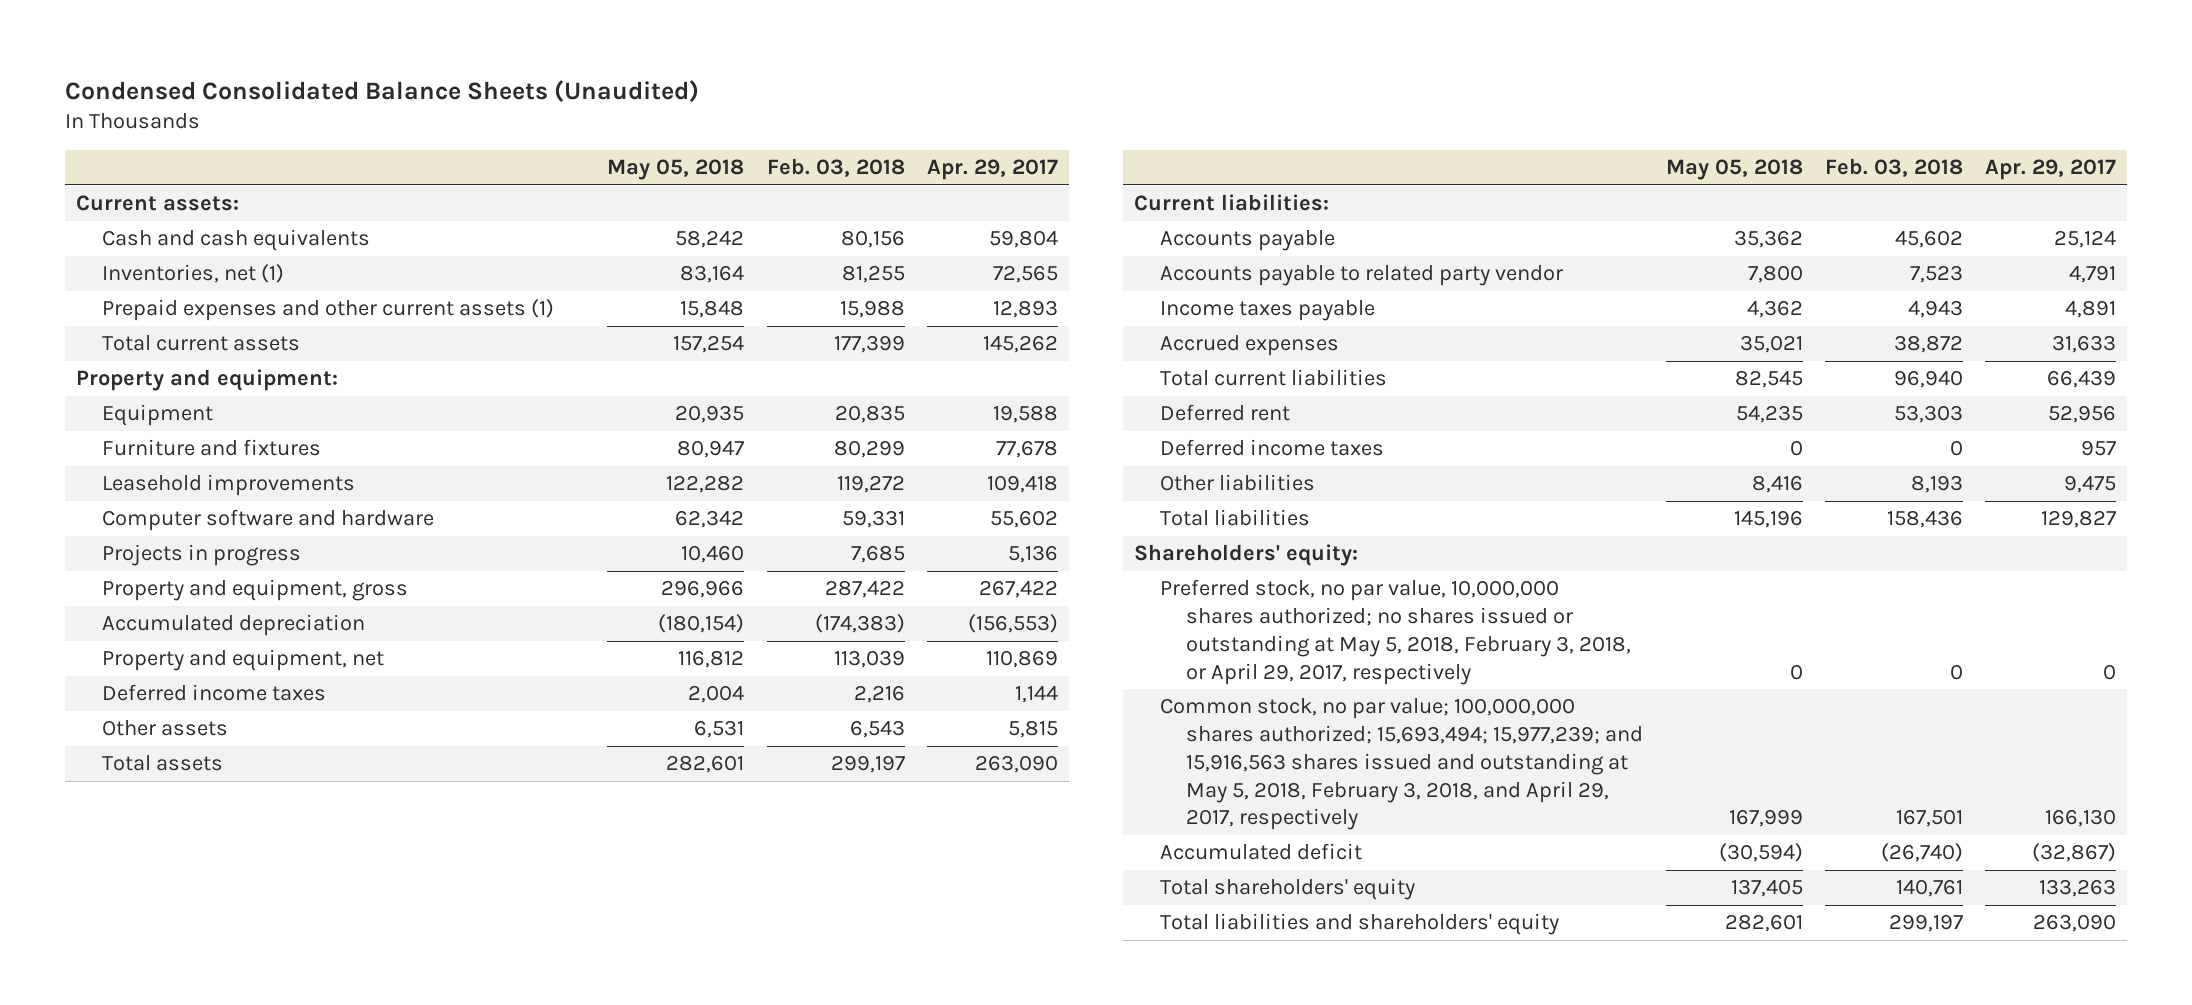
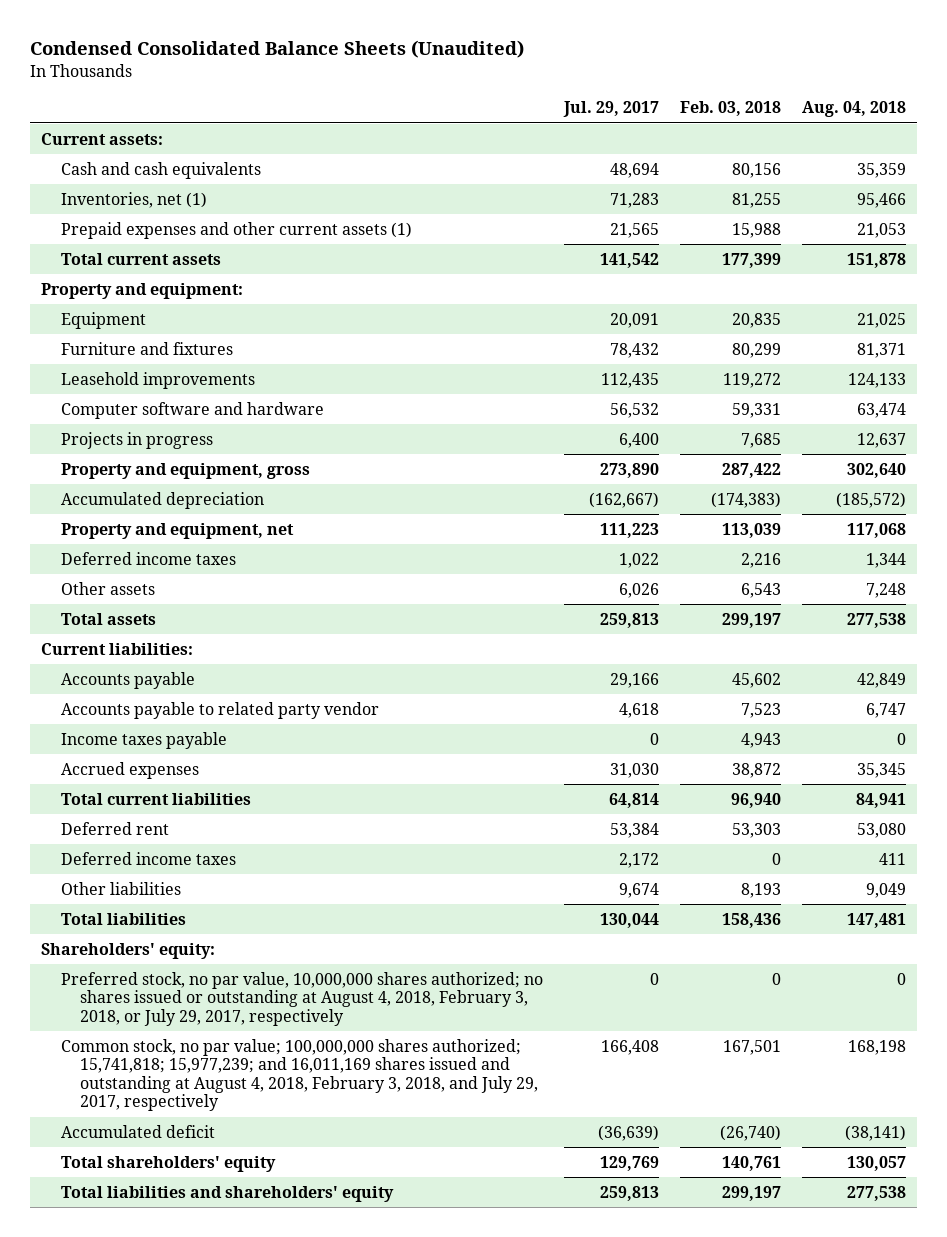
- | May 05, 2018 | Feb. 03, 2018 | Apr. 29, 2017
+ | Jul. 29, 2017 | Feb. 03, 2018 | Aug. 04, 2018
- Preferred stock, no par value, 10,000,000 shares authorized; no shares issued or outstanding at May 5, 2018, February 3, 2018, or April 29, 2017, respectively | 0 | 0 | 0
- Common stock, no par value; 100,000,000 shares authorized; 15,693,494; 15,977,239; and 15,916,563 shares issued and outstanding at May 5, 2018, February 3, 2018, and April 29, 2017, respectively | 167,999 | 167,501 | 166,130
+ Preferred stock, no par value, 10,000,000 shares authorized; no shares issued or outstanding at August 4, 2018, February 3, 2018, or July 29, 2017, respectively | 0 | 0 | 0
+ Common stock, no par value; 100,000,000 shares authorized; 15,741,818; 15,977,239; and 16,011,169 shares issued and outstanding at August 4, 2018, February 3, 2018, and July 29, 2017, respectively | 166,408 | 167,501 | 168,198

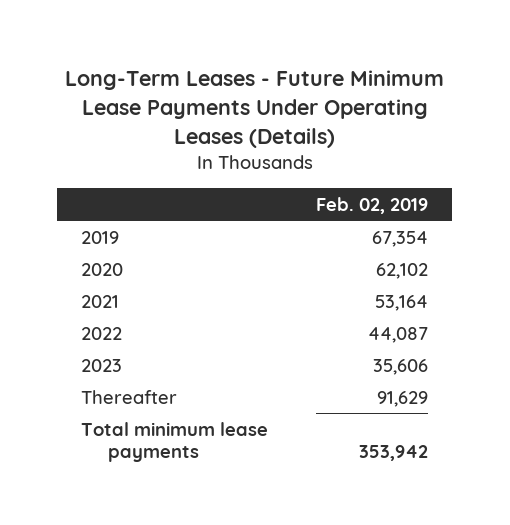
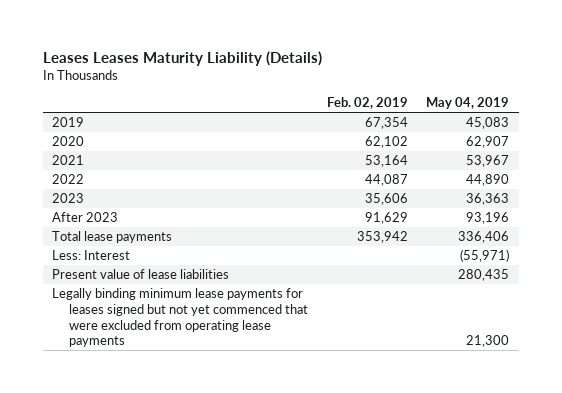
- Long-Term Leases - Future Minimum Lease Payments Under Operating Leases (Details)
+ Leases Leases Maturity Liability (Details)
- | Feb. 02, 2019
+ | Feb. 02, 2019 | May 04, 2019
- Thereafter | 91,629
- Total minimum lease payments | 353,942
+ After 2023 | 91,629 | 93,196
+ Total lease payments | 353,942 | 336,406
+ Less: Interest | | (55,971)
+ Present value of lease liabilities | | 280,435
+ Legally binding minimum lease payments for leases signed but not yet commenced that were excluded from operating lease payments | | 21,300

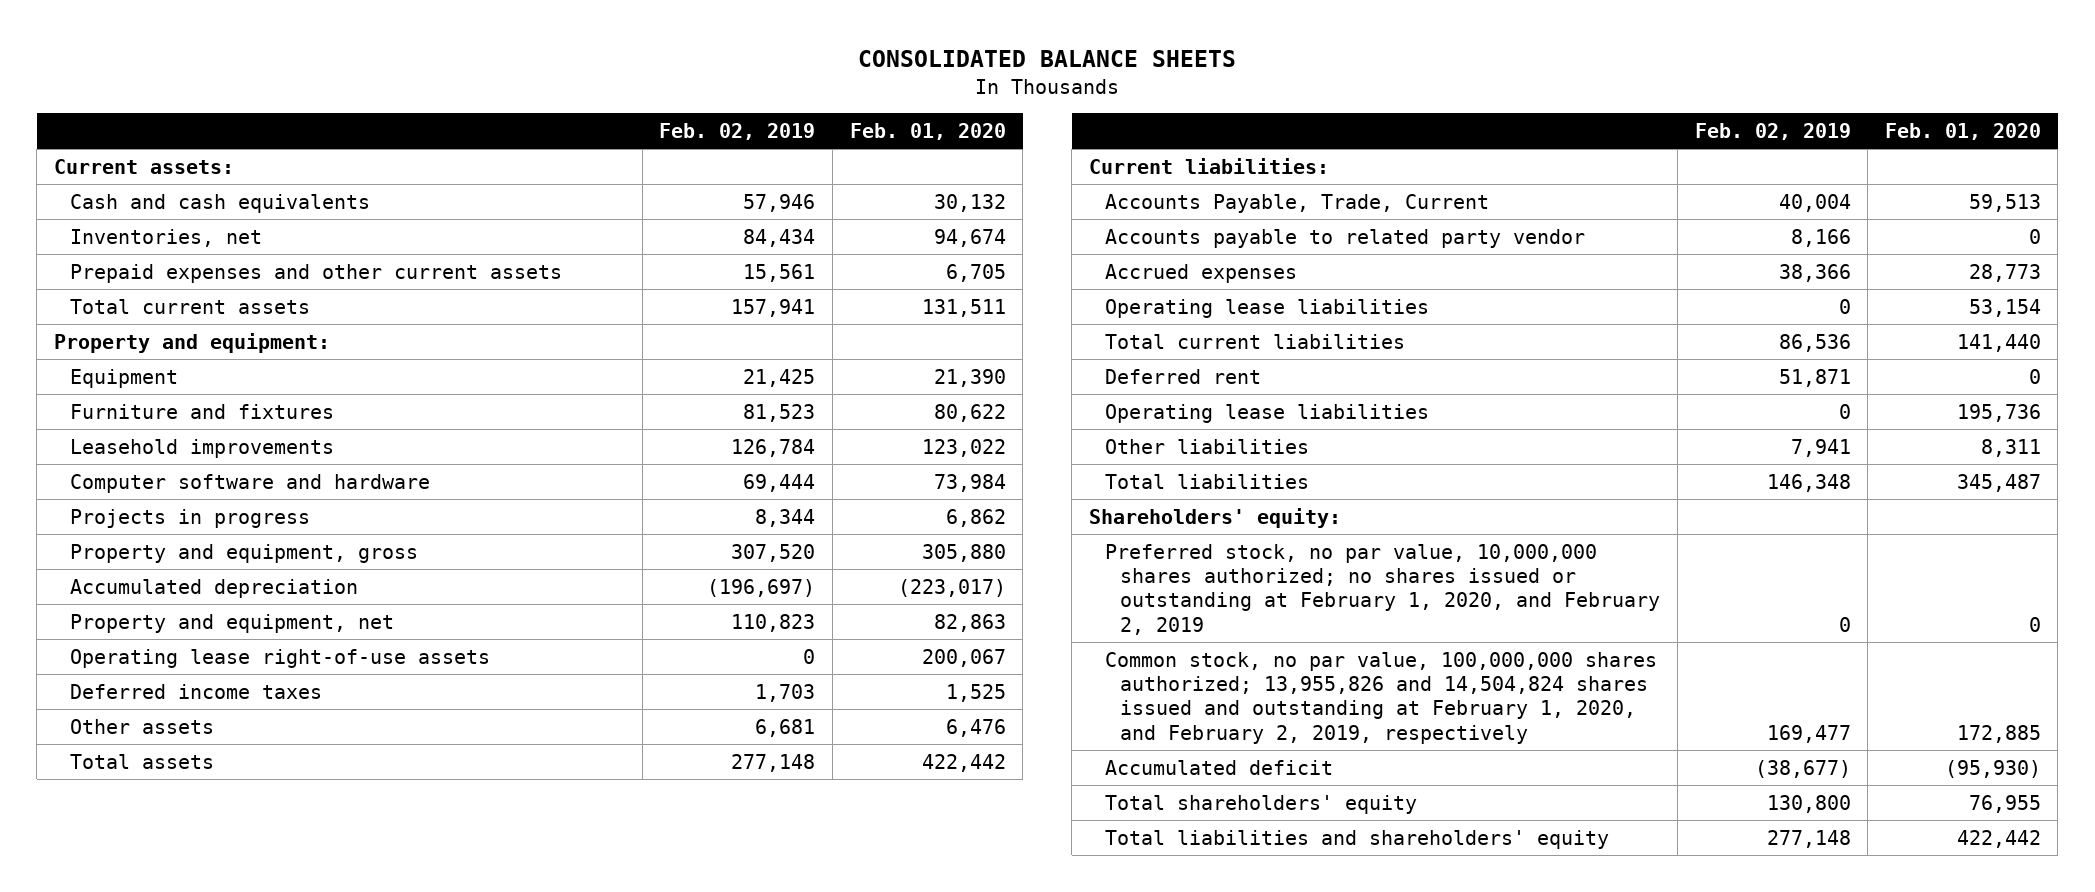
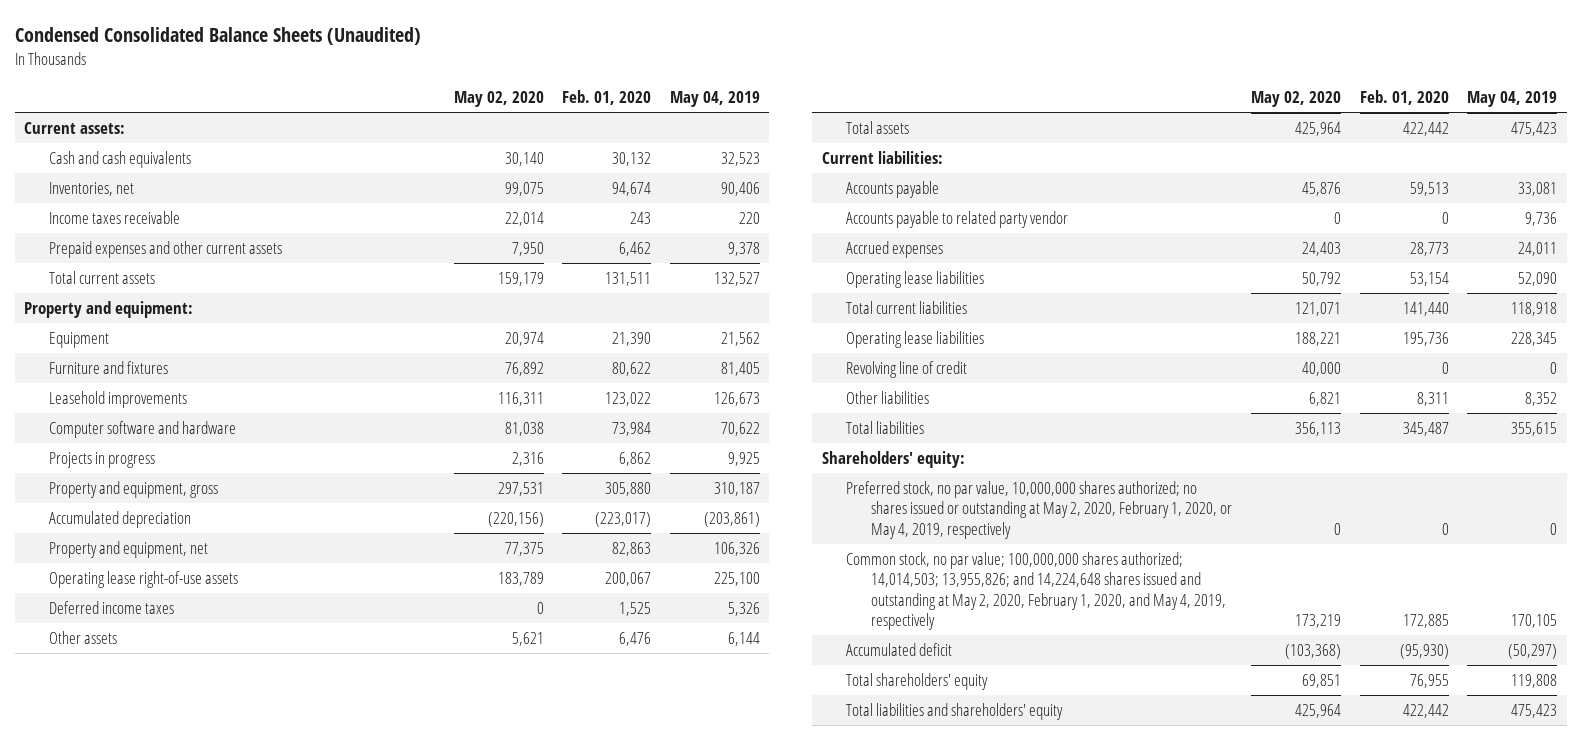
- CONSOLIDATED BALANCE SHEETS
+ Condensed Consolidated Balance Sheets (Unaudited)
- | Feb. 02, 2019 | Feb. 01, 2020
+ | May 02, 2020 | Feb. 01, 2020 | May 04, 2019
- Prepaid expenses and other current assets | 15,561 | 6,705
+ Income taxes receivable | 22,014 | 243 | 220
+ Prepaid expenses and other current assets | 7,950 | 6,462 | 9,378
- Accounts Payable, Trade, Current | 40,004 | 59,513
+ Accounts payable | 45,876 | 59,513 | 33,081
- Deferred rent | 51,871 | 0
+ Revolving line of credit | 40,000 | 0 | 0
- Preferred stock, no par value, 10,000,000 shares authorized; no shares issued or outstanding at February 1, 2020, and February 2, 2019 | 0 | 0
- Common stock, no par value, 100,000,000 shares authorized; 13,955,826 and 14,504,824 shares issued and outstanding at February 1, 2020, and February 2, 2019, respectively | 169,477 | 172,885
+ Preferred stock, no par value, 10,000,000 shares authorized; no shares issued or outstanding at May 2, 2020, February 1, 2020, or May 4, 2019, respectively | 0 | 0 | 0
+ Common stock, no par value; 100,000,000 shares authorized; 14,014,503; 13,955,826; and 14,224,648 shares issued and outstanding at May 2, 2020, February 1, 2020, and May 4, 2019, respectively | 173,219 | 172,885 | 170,105

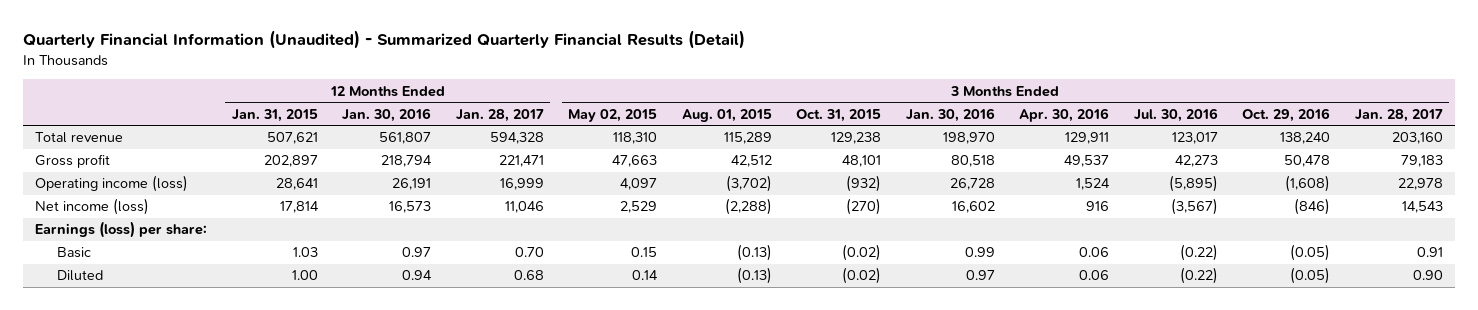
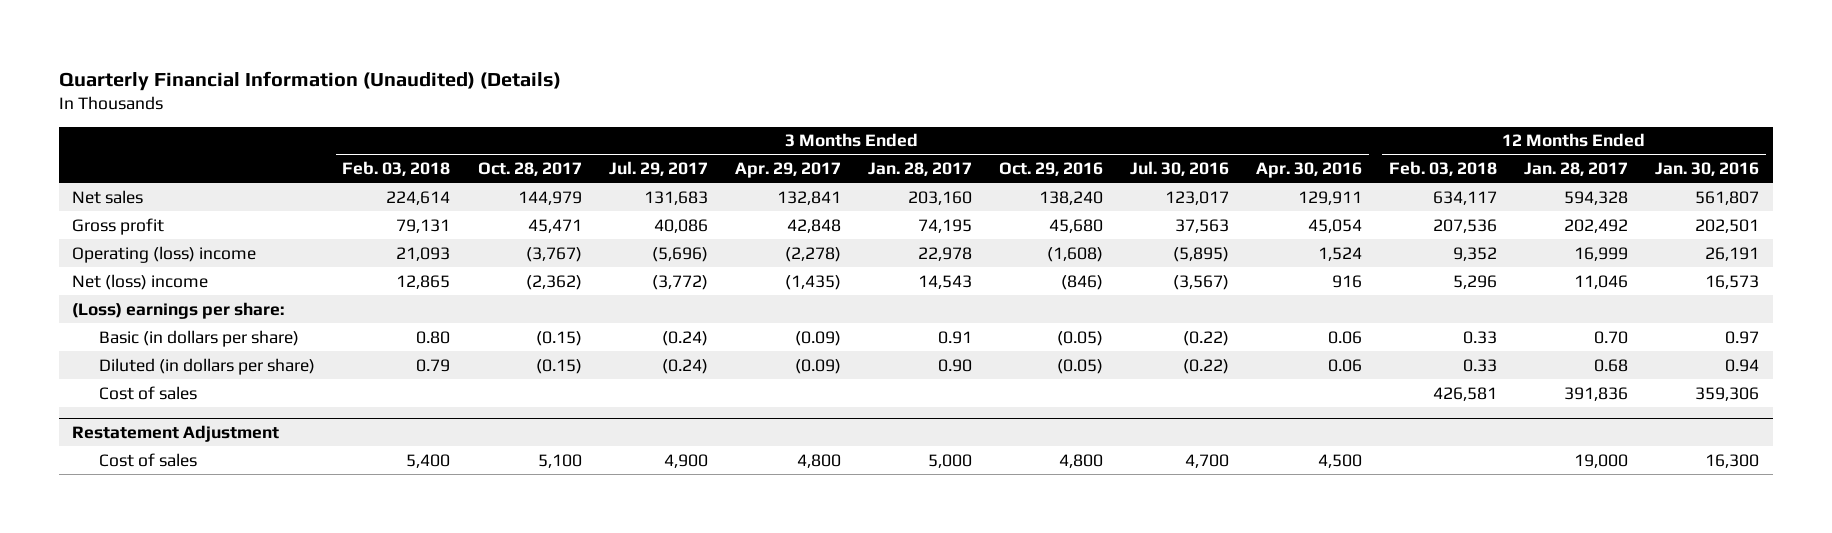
- Quarterly Financial Information (Unaudited) - Summarized Quarterly Financial Results (Detail)
+ Quarterly Financial Information (Unaudited) (Details)
- | 12 Months Ended Jan. 31, 2015 | 12 Months Ended Jan. 30, 2016 | 12 Months Ended Jan. 28, 2017 | 3 Months Ended May 02, 2015 | 3 Months Ended Aug. 01, 2015 | 3 Months Ended Oct. 31, 2015 | 3 Months Ended Jan. 30, 2016 | 3 Months Ended Apr. 30, 2016 | 3 Months Ended Jul. 30, 2016 | 3 Months Ended Oct. 29, 2016 | 3 Months Ended Jan. 28, 2017
+ | 3 Months Ended Feb. 03, 2018 | 3 Months Ended Oct. 28, 2017 | 3 Months Ended Jul. 29, 2017 | 3 Months Ended Apr. 29, 2017 | 3 Months Ended Jan. 28, 2017 | 3 Months Ended Oct. 29, 2016 | 3 Months Ended Jul. 30, 2016 | 3 Months Ended Apr. 30, 2016 | 12 Months Ended Feb. 03, 2018 | 12 Months Ended Jan. 28, 2017 | 12 Months Ended Jan. 30, 2016
- Total revenue | 507,621 | 561,807 | 594,328 | 118,310 | 115,289 | 129,238 | 198,970 | 129,911 | 123,017 | 138,240 | 203,160
- Gross profit | 202,897 | 218,794 | 221,471 | 47,663 | 42,512 | 48,101 | 80,518 | 49,537 | 42,273 | 50,478 | 79,183
- Operating income (loss) | 28,641 | 26,191 | 16,999 | 4,097 | (3,702) | (932) | 26,728 | 1,524 | (5,895) | (1,608) | 22,978
- Net income (loss) | 17,814 | 16,573 | 11,046 | 2,529 | (2,288) | (270) | 16,602 | 916 | (3,567) | (846) | 14,543
- Earnings (loss) per share:
- Basic | 1.03 | 0.97 | 0.70 | 0.15 | (0.13) | (0.02) | 0.99 | 0.06 | (0.22) | (0.05) | 0.91
- Diluted | 1.00 | 0.94 | 0.68 | 0.14 | (0.13) | (0.02) | 0.97 | 0.06 | (0.22) | (0.05) | 0.90
+ Net sales | 224,614 | 144,979 | 131,683 | 132,841 | 203,160 | 138,240 | 123,017 | 129,911 | 634,117 | 594,328 | 561,807
+ Gross profit | 79,131 | 45,471 | 40,086 | 42,848 | 74,195 | 45,680 | 37,563 | 45,054 | 207,536 | 202,492 | 202,501
+ Operating (loss) income | 21,093 | (3,767) | (5,696) | (2,278) | 22,978 | (1,608) | (5,895) | 1,524 | 9,352 | 16,999 | 26,191
+ Net (loss) income | 12,865 | (2,362) | (3,772) | (1,435) | 14,543 | (846) | (3,567) | 916 | 5,296 | 11,046 | 16,573
+ (Loss) earnings per share:
+ Basic (in dollars per share) | 0.80 | (0.15) | (0.24) | (0.09) | 0.91 | (0.05) | (0.22) | 0.06 | 0.33 | 0.70 | 0.97
+ Diluted (in dollars per share) | 0.79 | (0.15) | (0.24) | (0.09) | 0.90 | (0.05) | (0.22) | 0.06 | 0.33 | 0.68 | 0.94
+ Cost of sales | | | | | | | | | 426,581 | 391,836 | 359,306
+ Restatement Adjustment
+ Cost of sales | 5,400 | 5,100 | 4,900 | 4,800 | 5,000 | 4,800 | 4,700 | 4,500 | | 19,000 | 16,300

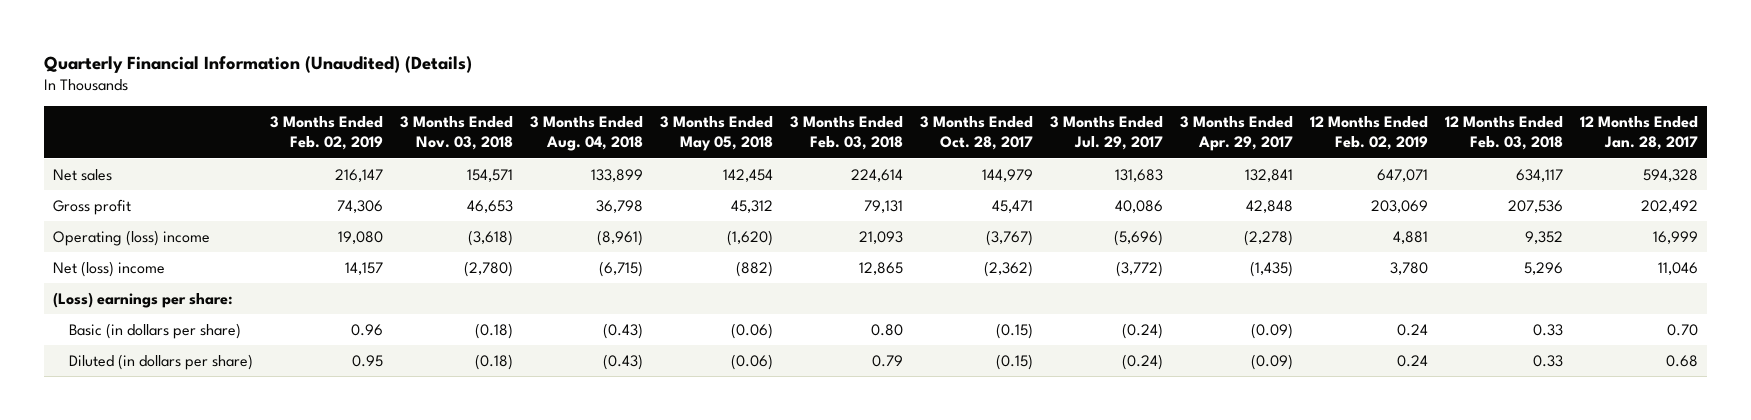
- | 3 Months Ended Feb. 03, 2018 | 3 Months Ended Oct. 28, 2017 | 3 Months Ended Jul. 29, 2017 | 3 Months Ended Apr. 29, 2017 | 3 Months Ended Jan. 28, 2017 | 3 Months Ended Oct. 29, 2016 | 3 Months Ended Jul. 30, 2016 | 3 Months Ended Apr. 30, 2016 | 12 Months Ended Feb. 03, 2018 | 12 Months Ended Jan. 28, 2017 | 12 Months Ended Jan. 30, 2016
+ | 3 Months Ended Feb. 02, 2019 | 3 Months Ended Nov. 03, 2018 | 3 Months Ended Aug. 04, 2018 | 3 Months Ended May 05, 2018 | 3 Months Ended Feb. 03, 2018 | 3 Months Ended Oct. 28, 2017 | 3 Months Ended Jul. 29, 2017 | 3 Months Ended Apr. 29, 2017 | 12 Months Ended Feb. 02, 2019 | 12 Months Ended Feb. 03, 2018 | 12 Months Ended Jan. 28, 2017
- Cost of sales | | | | | | | | | 426,581 | 391,836 | 359,306
- Restatement Adjustment
- Cost of sales | 5,400 | 5,100 | 4,900 | 4,800 | 5,000 | 4,800 | 4,700 | 4,500 | | 19,000 | 16,300

